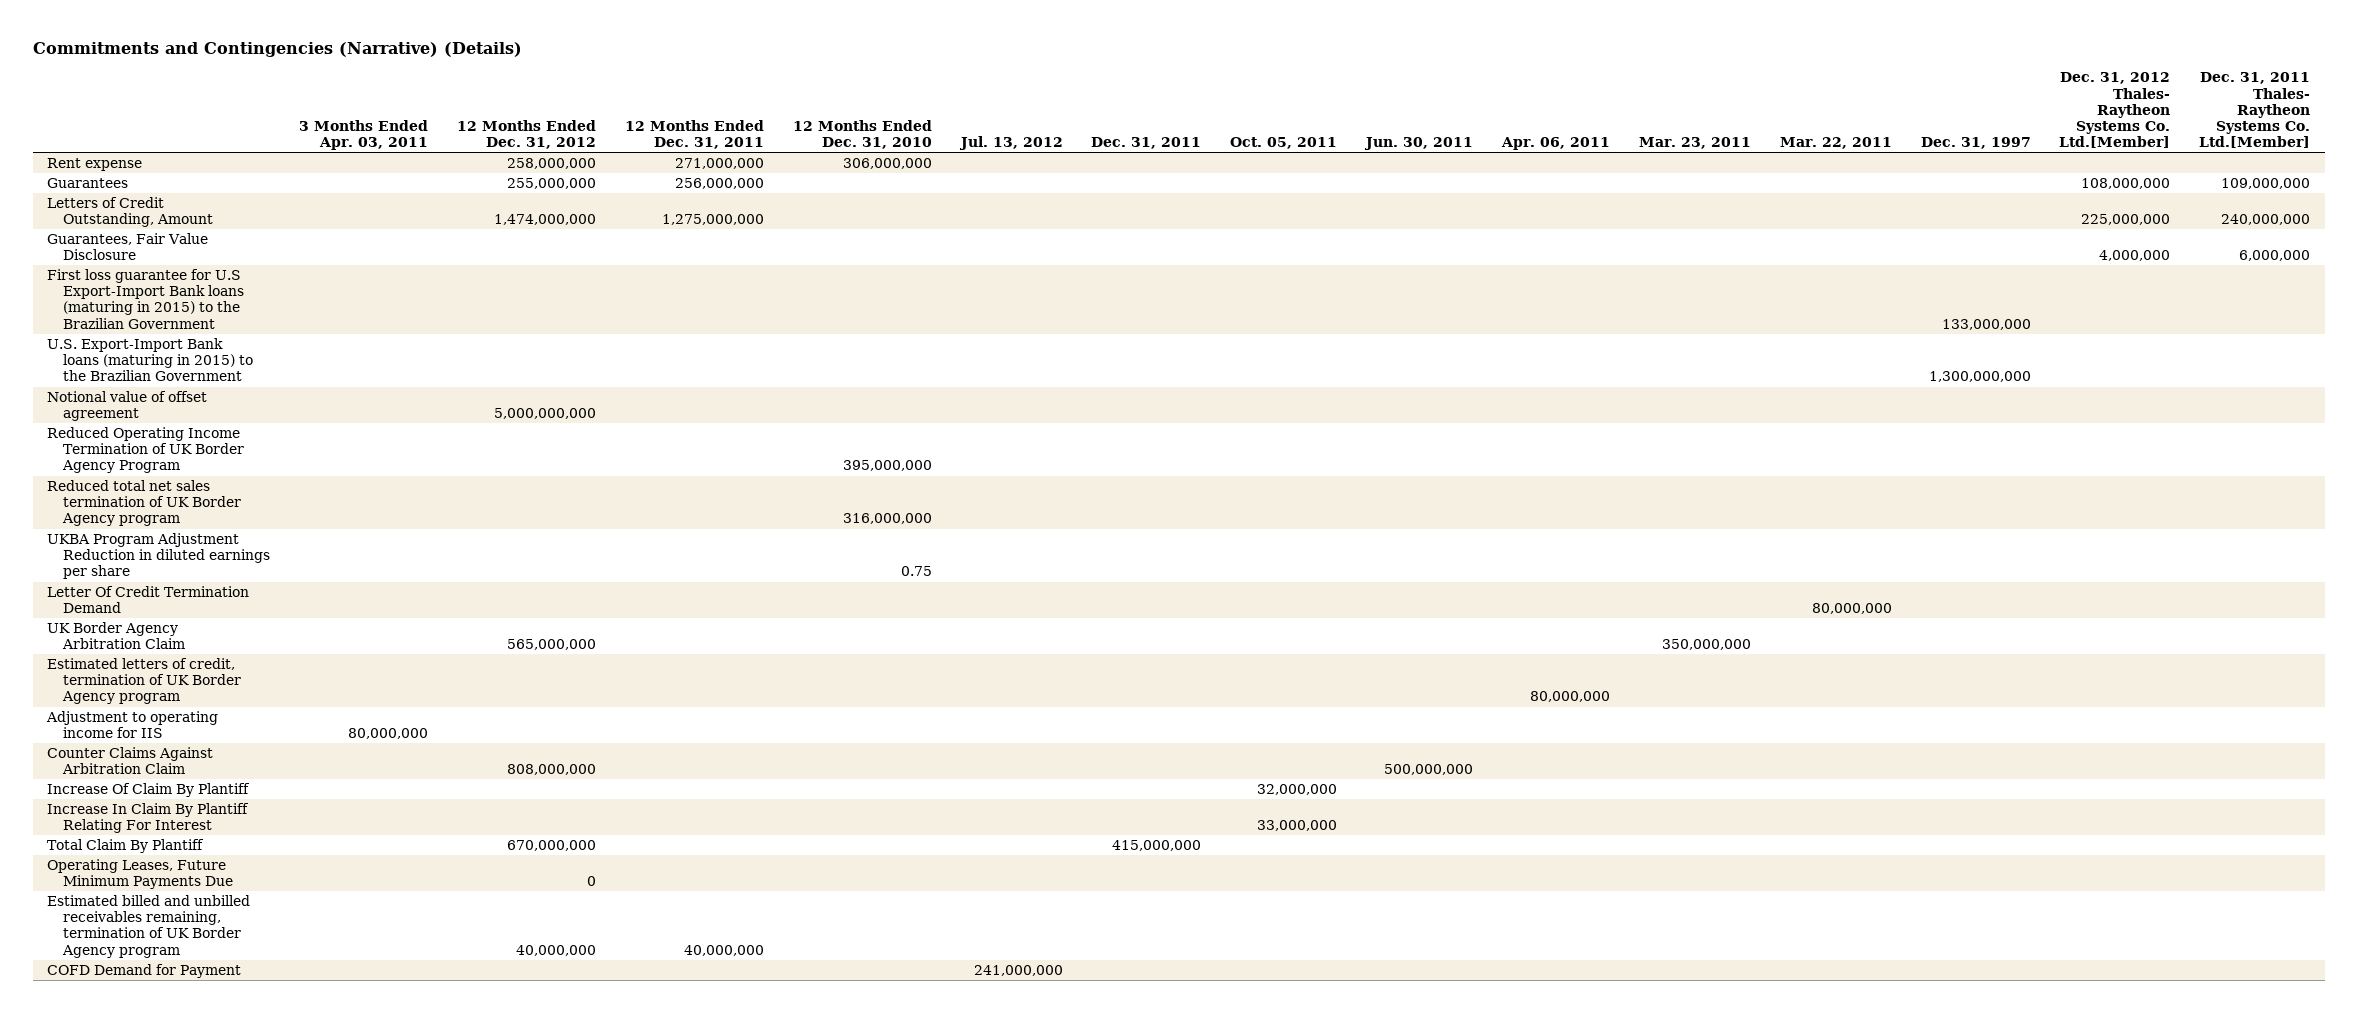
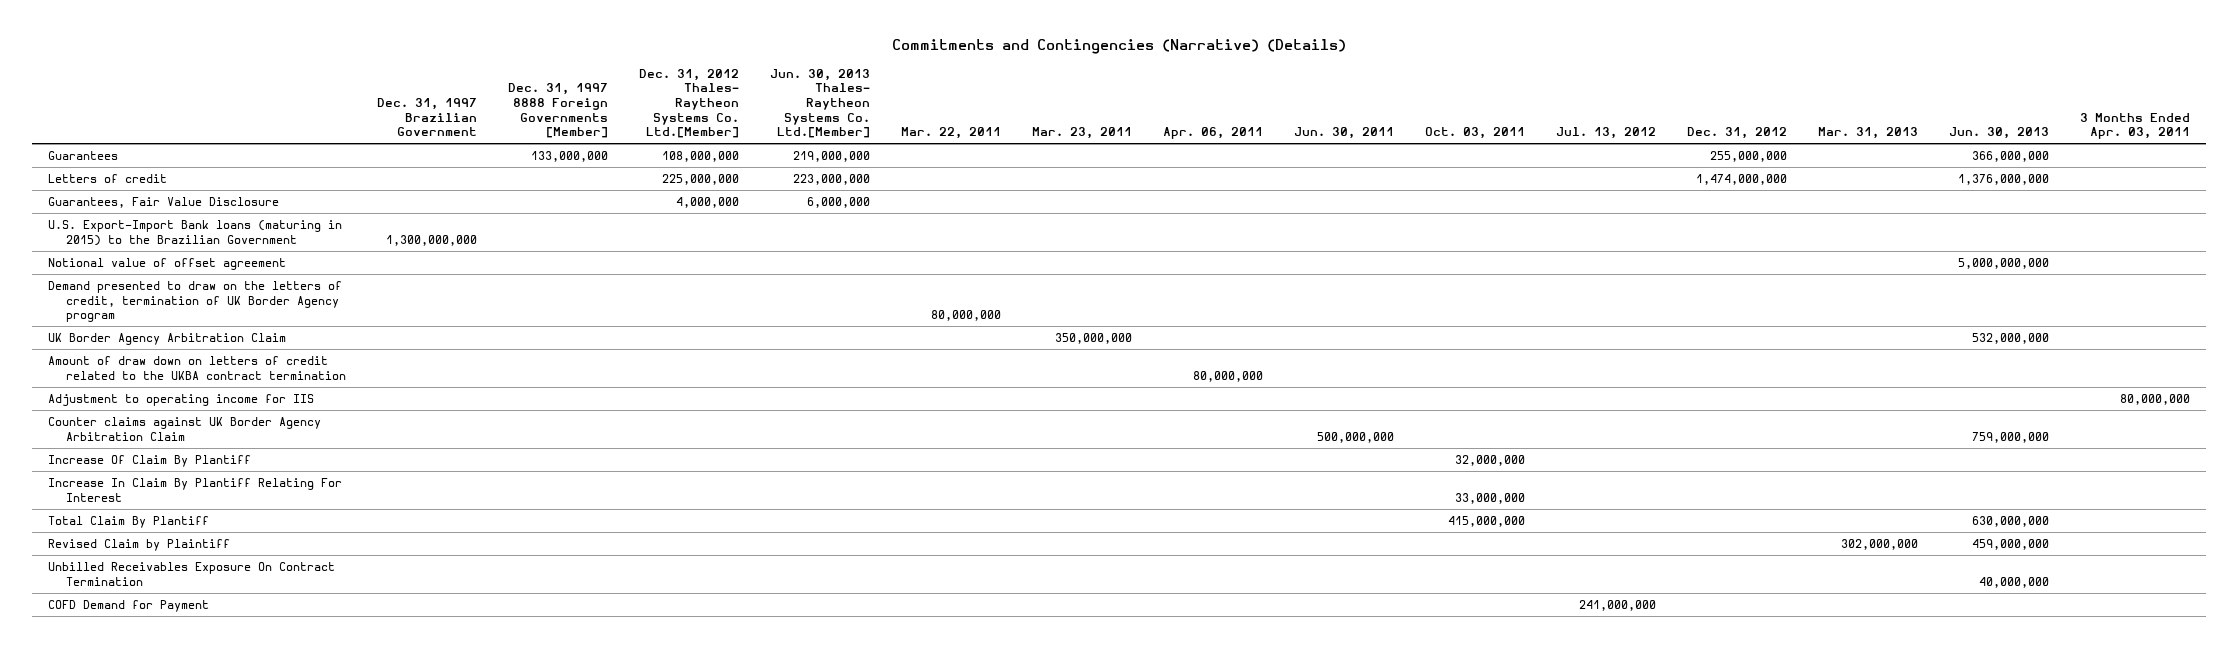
- | 3 Months Ended Apr. 03, 2011 | 12 Months Ended Dec. 31, 2012 | 12 Months Ended Dec. 31, 2011 | 12 Months Ended Dec. 31, 2010 | Jul. 13, 2012 | Dec. 31, 2011 | Oct. 05, 2011 | Jun. 30, 2011 | Apr. 06, 2011 | Mar. 23, 2011 | Mar. 22, 2011 | Dec. 31, 1997 | Dec. 31, 2012 Thales- Raytheon Systems Co. Ltd.[Member] | Dec. 31, 2011 Thales- Raytheon Systems Co. Ltd.[Member]
+ | Dec. 31, 1997 Brazilian Government | Dec. 31, 1997 8888 Foreign Governments [Member] | Dec. 31, 2012 Thales- Raytheon Systems Co. Ltd.[Member] | Jun. 30, 2013 Thales- Raytheon Systems Co. Ltd.[Member] | Mar. 22, 2011 | Mar. 23, 2011 | Apr. 06, 2011 | Jun. 30, 2011 | Oct. 03, 2011 | Jul. 13, 2012 | Dec. 31, 2012 | Mar. 31, 2013 | Jun. 30, 2013 | 3 Months Ended Apr. 03, 2011
- Rent expense | | 258,000,000 | 271,000,000 | 306,000,000 | | | | | | | | | |
- Letters of Credit Outstanding, Amount | | 1,474,000,000 | 1,275,000,000 | | | | | | | | | | 225,000,000 | 240,000,000
+ Letters of credit | | | 225,000,000 | 223,000,000 | | | | | | | 1,474,000,000 | | 1,376,000,000 |
- First loss guarantee for U.S Export-Import Bank loans (maturing in 2015) to the Brazilian Government | | | | | | | | | | | | 133,000,000 | |
- Reduced Operating Income Termination of UK Border Agency Program | | | | 395,000,000 | | | | | | | | | |
- Reduced total net sales termination of UK Border Agency program | | | | 316,000,000 | | | | | | | | | |
- UKBA Program Adjustment Reduction in diluted earnings per share | | | | 0.75 | | | | | | | | | |
- Letter Of Credit Termination Demand | | | | | | | | | | | 80,000,000 | | |
+ Demand presented to draw on the letters of credit, termination of UK Border Agency program | | | | | 80,000,000 | | | | | | | | |
- Estimated letters of credit, termination of UK Border Agency program | | | | | | | | | 80,000,000 | | | | |
+ Amount of draw down on letters of credit related to the UKBA contract termination | | | | | | | 80,000,000 | | | | | | |
- Counter Claims Against Arbitration Claim | | 808,000,000 | | | | | | 500,000,000 | | | | | |
+ Counter claims against UK Border Agency Arbitration Claim | | | | | | | | 500,000,000 | | | | | 759,000,000 |
- Operating Leases, Future Minimum Payments Due | | 0 | | | | | | | | | | | |
- Estimated billed and unbilled receivables remaining, termination of UK Border Agency program | | 40,000,000 | 40,000,000 | | | | | | | | | | |
+ Revised Claim by Plaintiff | | | | | | | | | | | | 302,000,000 | 459,000,000 |
+ Unbilled Receivables Exposure On Contract Termination | | | | | | | | | | | | | 40,000,000 |

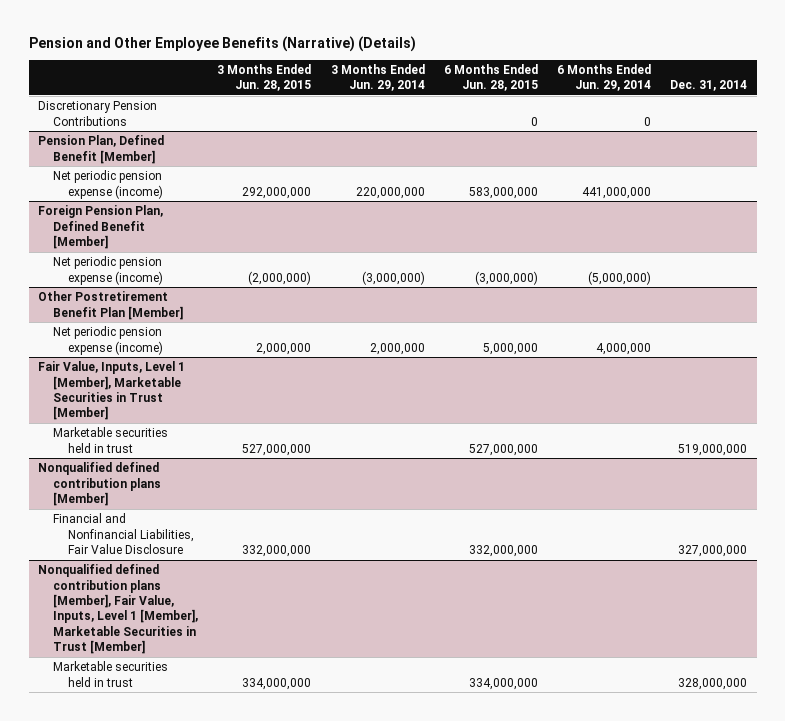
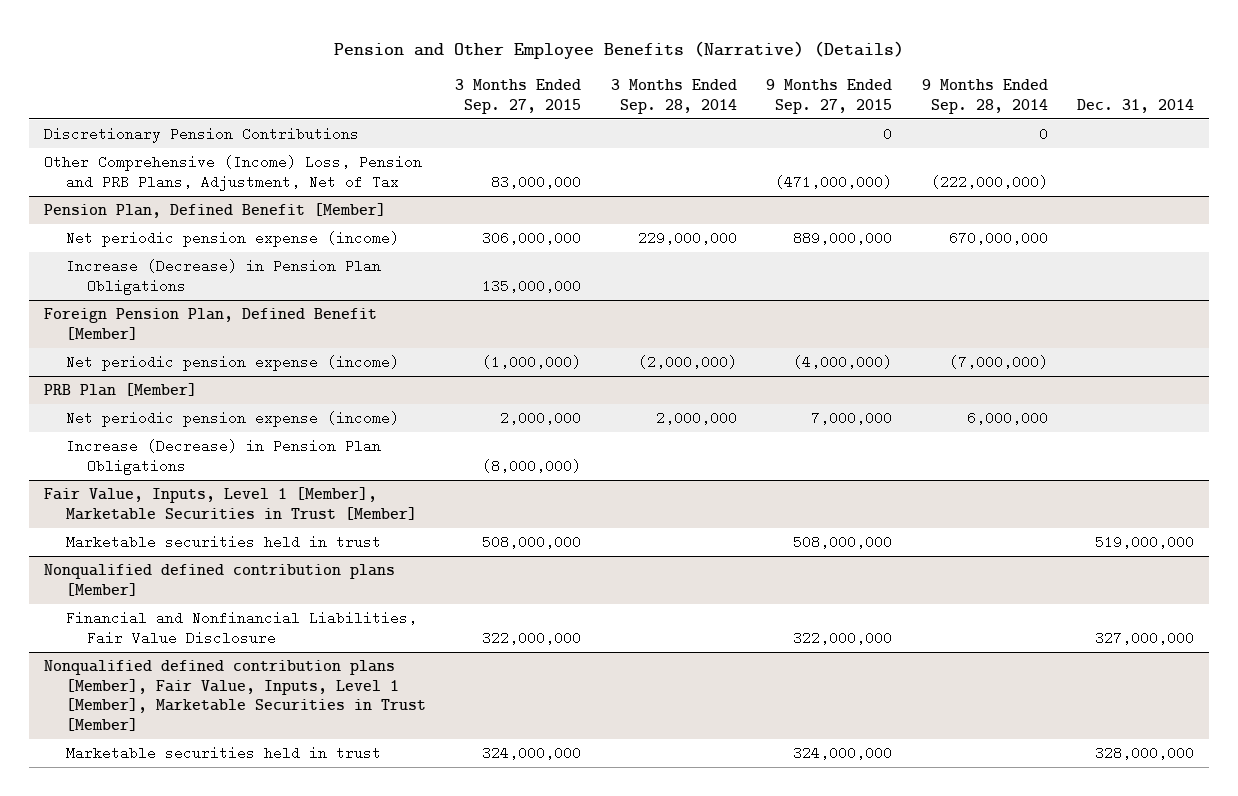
- | 3 Months Ended Jun. 28, 2015 | 3 Months Ended Jun. 29, 2014 | 6 Months Ended Jun. 28, 2015 | 6 Months Ended Jun. 29, 2014 | Dec. 31, 2014
+ | 3 Months Ended Sep. 27, 2015 | 3 Months Ended Sep. 28, 2014 | 9 Months Ended Sep. 27, 2015 | 9 Months Ended Sep. 28, 2014 | Dec. 31, 2014
+ Other Comprehensive (Income) Loss, Pension and PRB Plans, Adjustment, Net of Tax | 83,000,000 | | (471,000,000) | (222,000,000) |
@ Pension Plan, Defined Benefit [Member]
+ Increase (Decrease) in Pension Plan Obligations | 135,000,000 | | | |
- Other Postretirement Benefit Plan [Member]
+ PRB Plan [Member]
+ Increase (Decrease) in Pension Plan Obligations | (8,000,000) | | | |

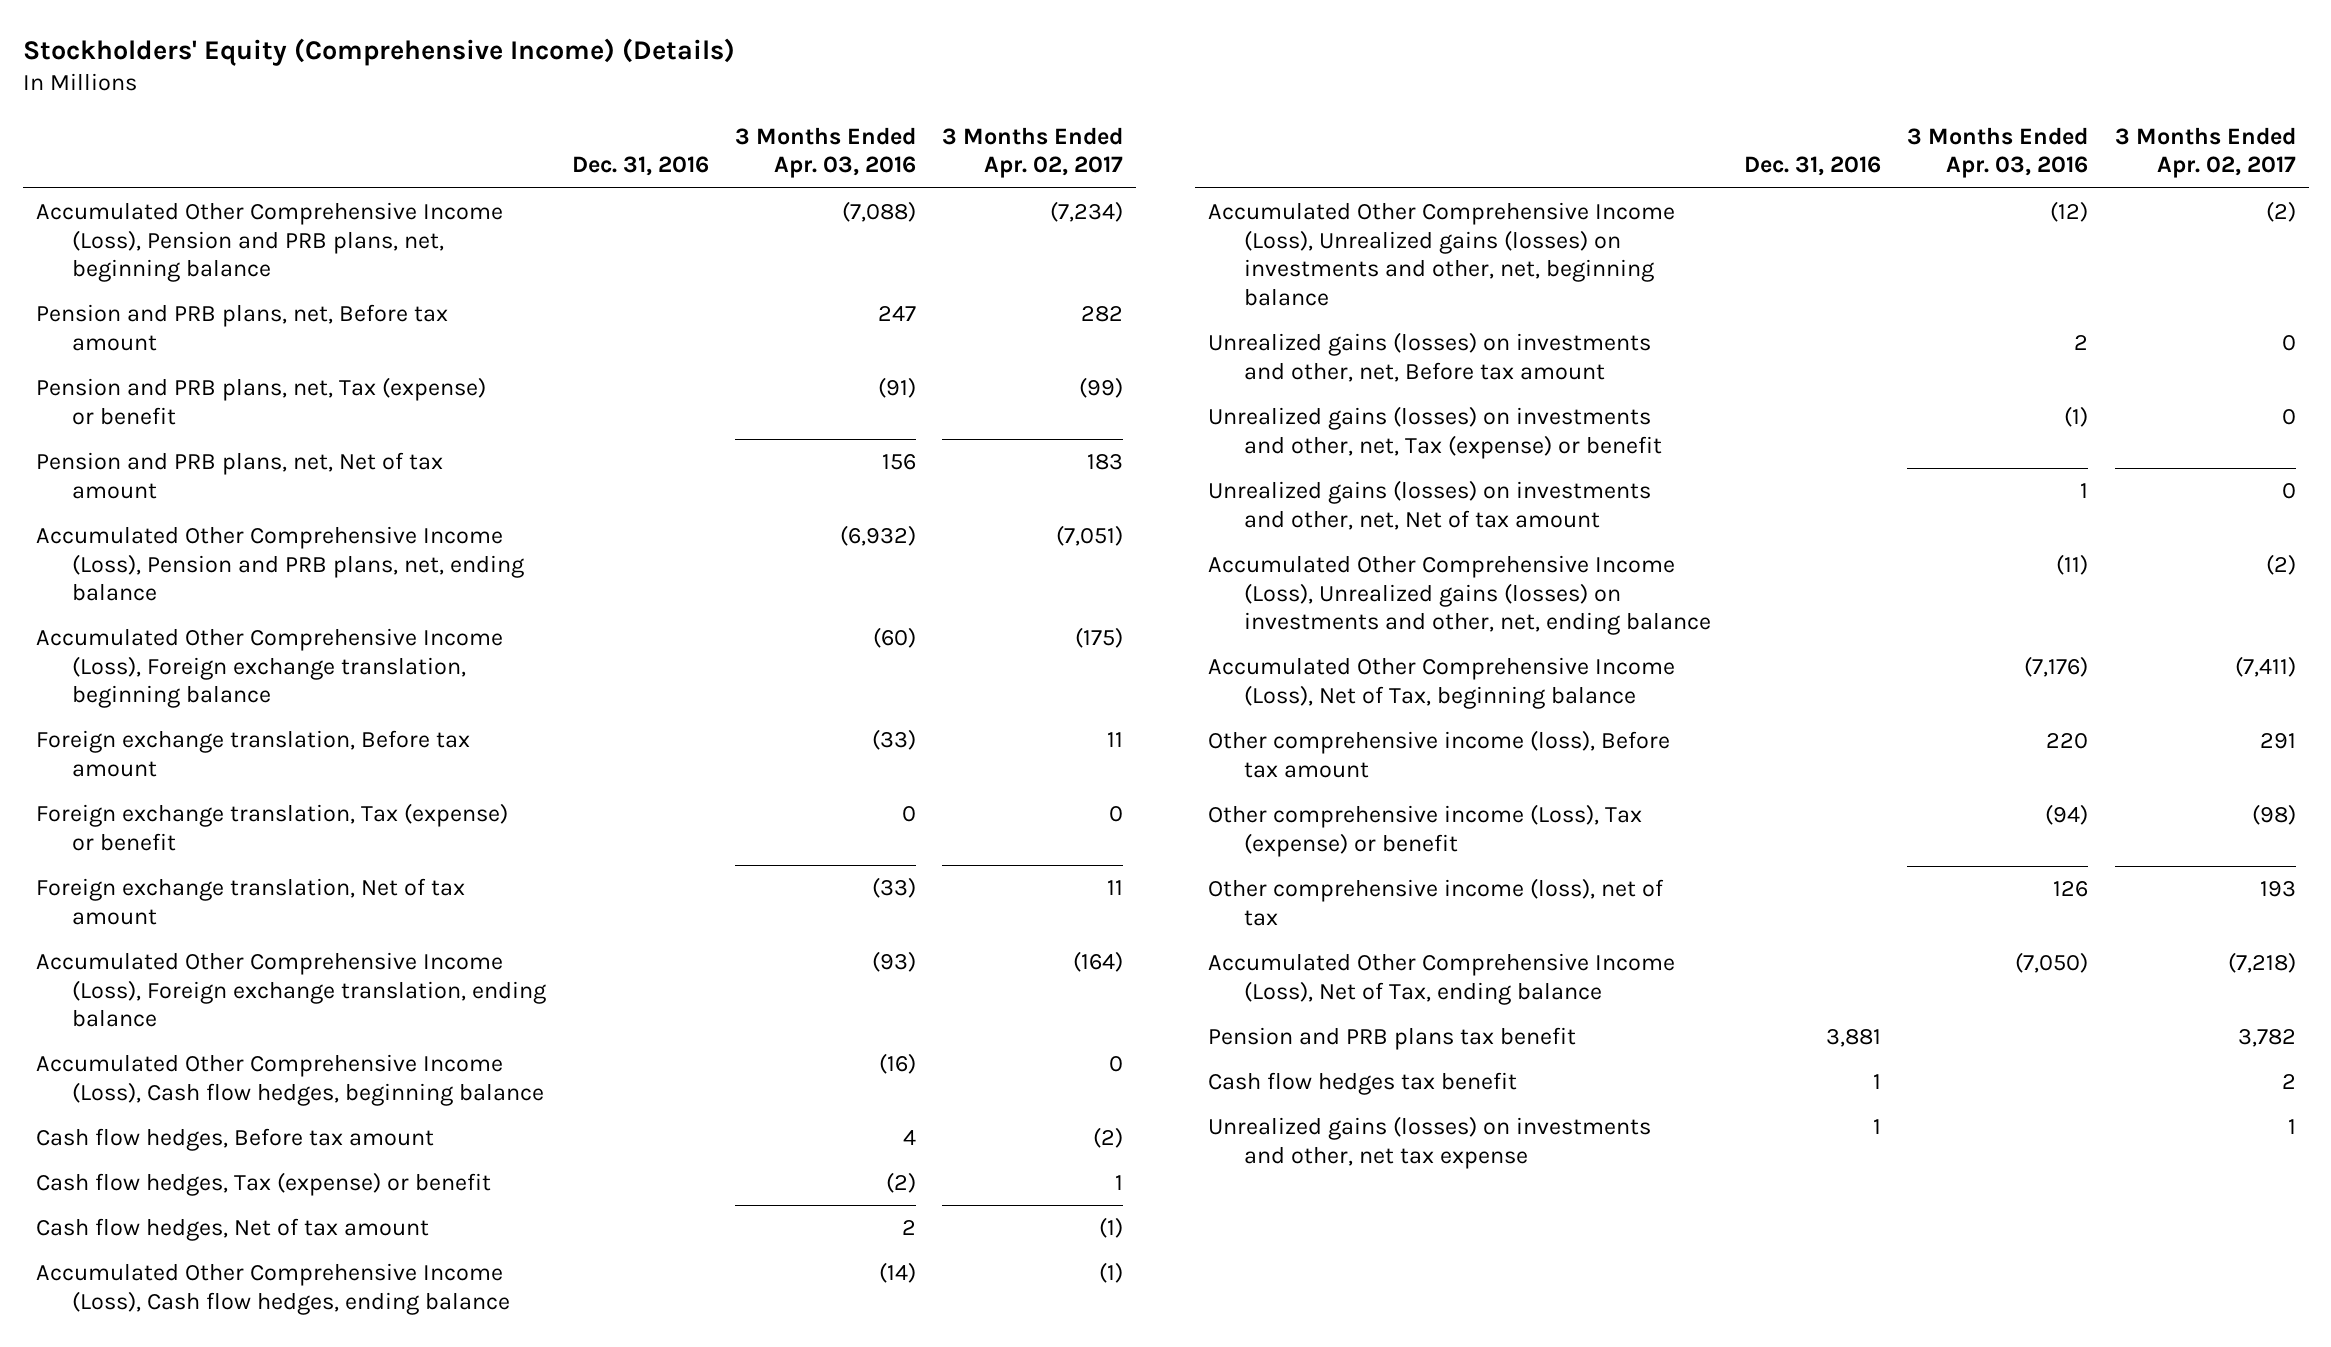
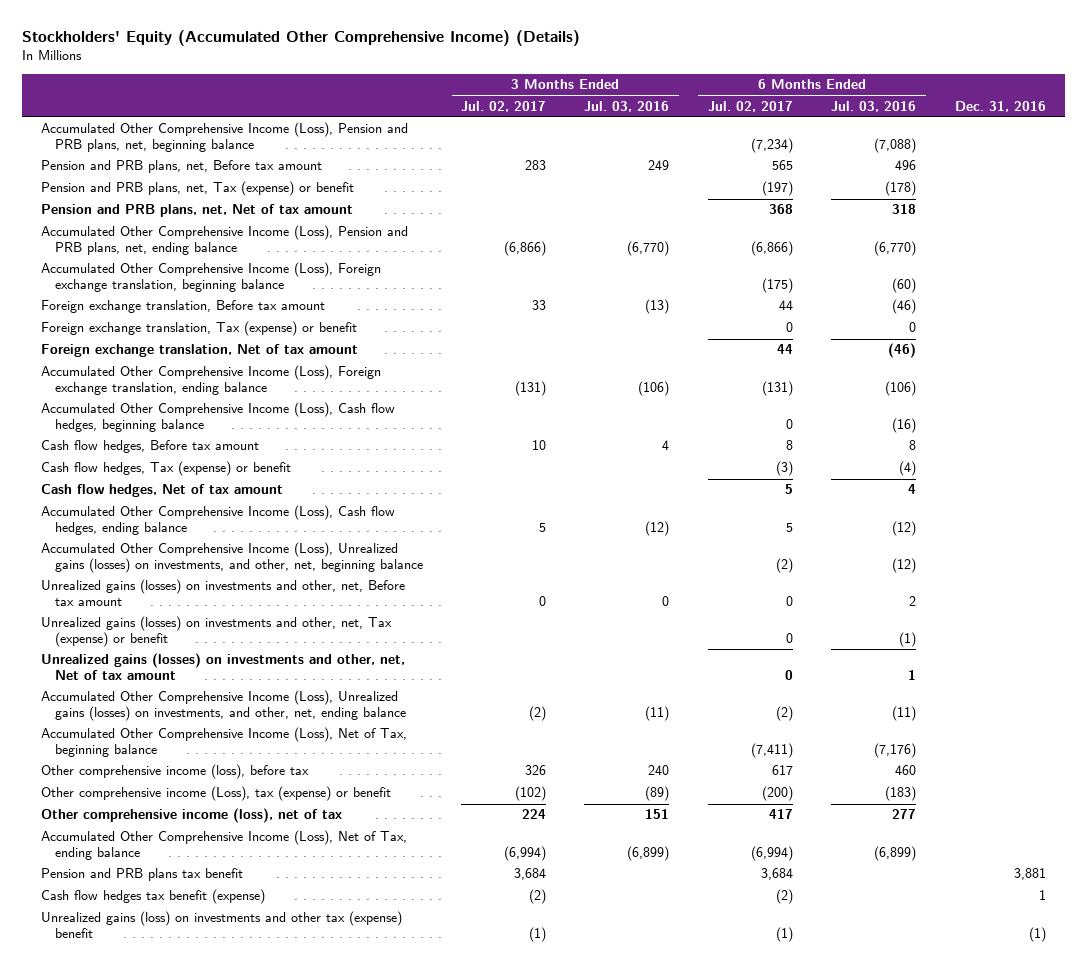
- Stockholders' Equity (Comprehensive Income) (Details)
+ Stockholders' Equity (Accumulated Other Comprehensive Income) (Details)
- | Dec. 31, 2016 | 3 Months Ended Apr. 03, 2016 | 3 Months Ended Apr. 02, 2017
+ | 3 Months Ended Jul. 02, 2017 | 3 Months Ended Jul. 03, 2016 | 6 Months Ended Jul. 02, 2017 | 6 Months Ended Jul. 03, 2016 | Dec. 31, 2016
- Accumulated Other Comprehensive Income (Loss), Unrealized gains (losses) on investments and other, net, beginning balance | | (12) | (2)
+ Accumulated Other Comprehensive Income (Loss), Unrealized gains (losses) on investments, and other, net, beginning balance | | | (2) | (12) |
- Accumulated Other Comprehensive Income (Loss), Unrealized gains (losses) on investments and other, net, ending balance | | (11) | (2)
+ Accumulated Other Comprehensive Income (Loss), Unrealized gains (losses) on investments, and other, net, ending balance | (2) | (11) | (2) | (11) |
- Other comprehensive income (loss), Before tax amount | | 220 | 291
- Other comprehensive income (Loss), Tax (expense) or benefit | | (94) | (98)
+ Other comprehensive income (loss), before tax | 326 | 240 | 617 | 460 |
+ Other comprehensive income (Loss), tax (expense) or benefit | (102) | (89) | (200) | (183) |
- Cash flow hedges tax benefit | 1 | | 2
- Unrealized gains (losses) on investments and other, net tax expense | 1 | | 1
+ Cash flow hedges tax benefit (expense) | (2) | | (2) | | 1
+ Unrealized gains (loss) on investments and other tax (expense) benefit | (1) | | (1) | | (1)

